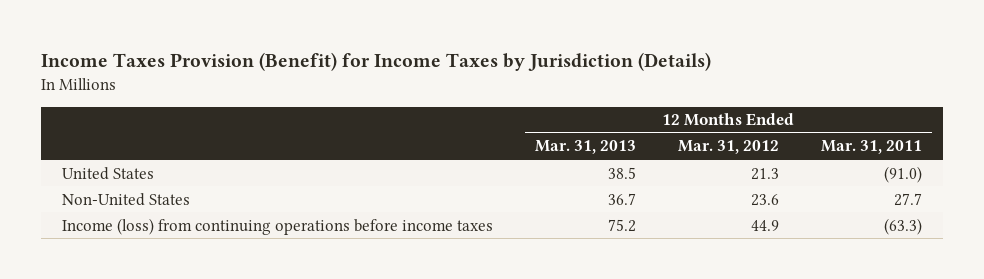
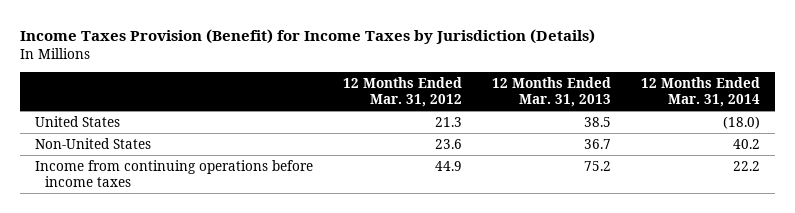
- | 12 Months Ended Mar. 31, 2013 | 12 Months Ended Mar. 31, 2012 | 12 Months Ended Mar. 31, 2011
+ | 12 Months Ended Mar. 31, 2012 | 12 Months Ended Mar. 31, 2013 | 12 Months Ended Mar. 31, 2014
- Income (loss) from continuing operations before income taxes | 75.2 | 44.9 | (63.3)
+ Income from continuing operations before income taxes | 44.9 | 75.2 | 22.2

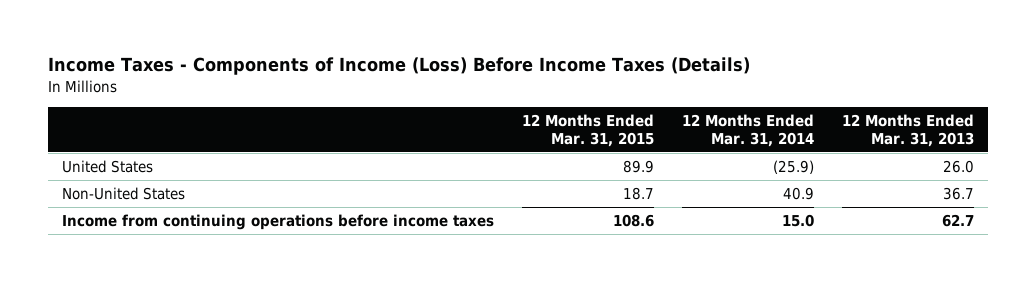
- Income Taxes Provision (Benefit) for Income Taxes by Jurisdiction (Details)
+ Income Taxes - Components of Income (Loss) Before Income Taxes (Details)
- | 12 Months Ended Mar. 31, 2012 | 12 Months Ended Mar. 31, 2013 | 12 Months Ended Mar. 31, 2014
+ | 12 Months Ended Mar. 31, 2015 | 12 Months Ended Mar. 31, 2014 | 12 Months Ended Mar. 31, 2013
- United States | 21.3 | 38.5 | (18.0)
- Non-United States | 23.6 | 36.7 | 40.2
- Income from continuing operations before income taxes | 44.9 | 75.2 | 22.2
+ United States | 89.9 | (25.9) | 26.0
+ Non-United States | 18.7 | 40.9 | 36.7
+ Income from continuing operations before income taxes | 108.6 | 15.0 | 62.7

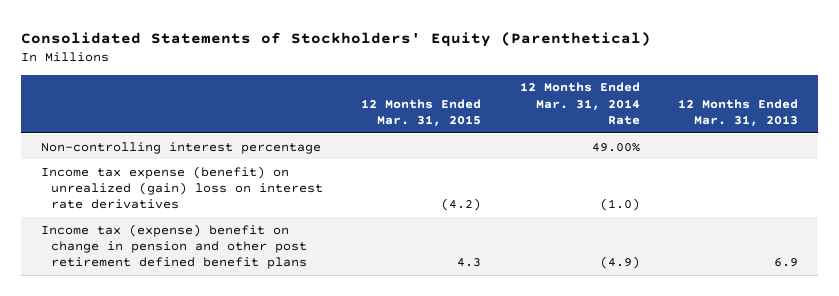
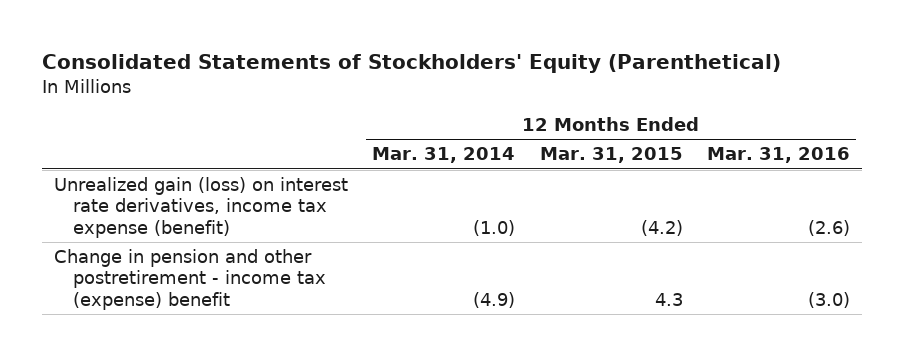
- | 12 Months Ended Mar. 31, 2015 | 12 Months Ended Mar. 31, 2014 Rate | 12 Months Ended Mar. 31, 2013
+ | 12 Months Ended Mar. 31, 2014 | 12 Months Ended Mar. 31, 2015 | 12 Months Ended Mar. 31, 2016
- Non-controlling interest percentage | | 49.00% |
- Income tax expense (benefit) on unrealized (gain) loss on interest rate derivatives | (4.2) | (1.0) |
- Income tax (expense) benefit on change in pension and other post retirement defined benefit plans | 4.3 | (4.9) | 6.9
+ Unrealized gain (loss) on interest rate derivatives, income tax expense (benefit) | (1.0) | (4.2) | (2.6)
+ Change in pension and other postretirement - income tax (expense) benefit | (4.9) | 4.3 | (3.0)

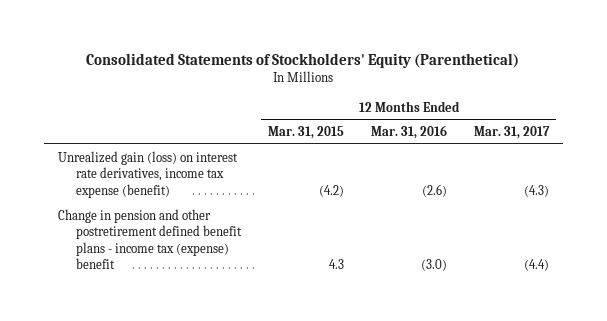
- | 12 Months Ended Mar. 31, 2014 | 12 Months Ended Mar. 31, 2015 | 12 Months Ended Mar. 31, 2016
+ | 12 Months Ended Mar. 31, 2015 | 12 Months Ended Mar. 31, 2016 | 12 Months Ended Mar. 31, 2017
- Change in pension and other postretirement - income tax (expense) benefit | (4.9) | 4.3 | (3.0)
+ Change in pension and other postretirement defined benefit plans - income tax (expense) benefit | 4.3 | (3.0) | (4.4)

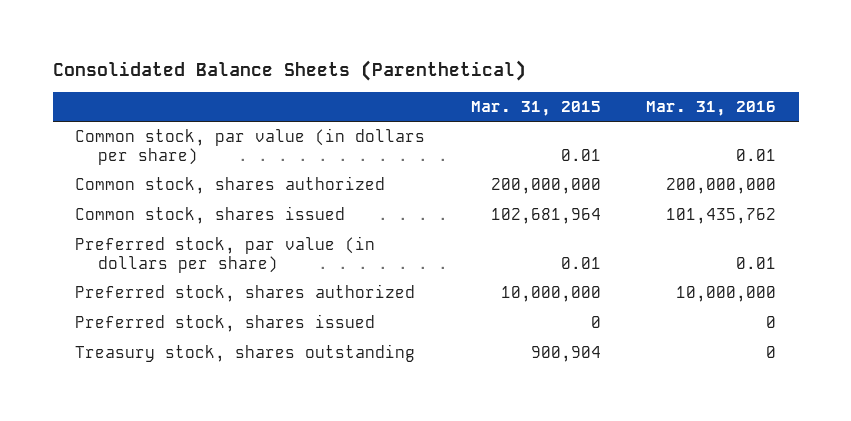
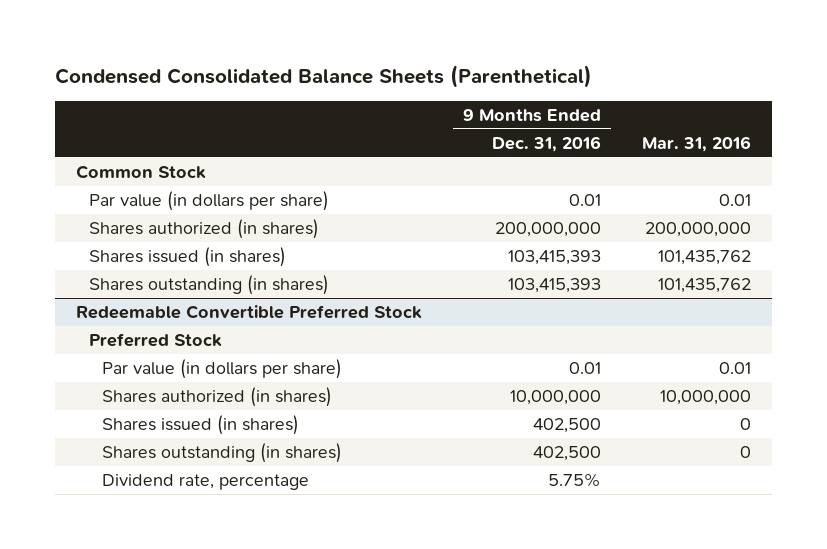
- Consolidated Balance Sheets (Parenthetical)
+ Condensed Consolidated Balance Sheets (Parenthetical)
- | Mar. 31, 2015 | Mar. 31, 2016
+ | 9 Months Ended Dec. 31, 2016 | Mar. 31, 2016
- Common stock, par value (in dollars per share) | 0.01 | 0.01
- Common stock, shares authorized | 200,000,000 | 200,000,000
- Common stock, shares issued | 102,681,964 | 101,435,762
- Preferred stock, par value (in dollars per share) | 0.01 | 0.01
- Preferred stock, shares authorized | 10,000,000 | 10,000,000
- Preferred stock, shares issued | 0 | 0
- Treasury stock, shares outstanding | 900,904 | 0
+ Common Stock
+ Par value (in dollars per share) | 0.01 | 0.01
+ Shares authorized (in shares) | 200,000,000 | 200,000,000
+ Shares issued (in shares) | 103,415,393 | 101,435,762
+ Shares outstanding (in shares) | 103,415,393 | 101,435,762
+ Redeemable Convertible Preferred Stock
+ Preferred Stock
+ Par value (in dollars per share) | 0.01 | 0.01
+ Shares authorized (in shares) | 10,000,000 | 10,000,000
+ Shares issued (in shares) | 402,500 | 0
+ Shares outstanding (in shares) | 402,500 | 0
+ Dividend rate, percentage | 5.75% |

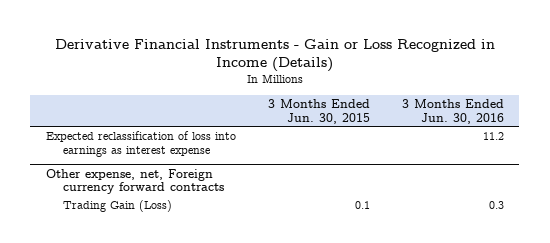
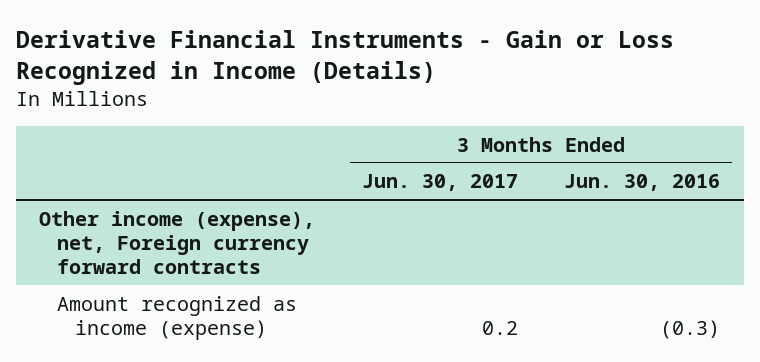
- | 3 Months Ended Jun. 30, 2015 | 3 Months Ended Jun. 30, 2016
+ | 3 Months Ended Jun. 30, 2017 | 3 Months Ended Jun. 30, 2016
- Expected reclassification of loss into earnings as interest expense | | 11.2
- Other expense, net, Foreign currency forward contracts
- Trading Gain (Loss) | 0.1 | 0.3
+ Other income (expense), net, Foreign currency forward contracts
+ Amount recognized as income (expense) | 0.2 | (0.3)

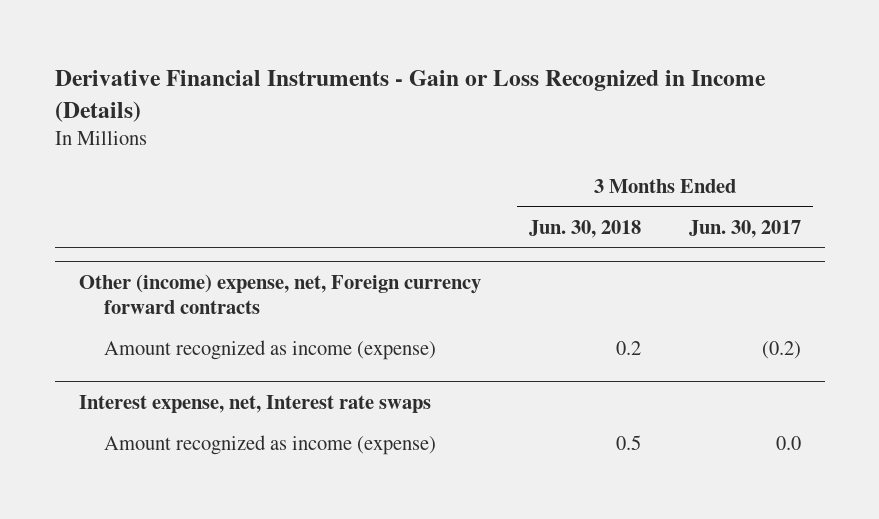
- | 3 Months Ended Jun. 30, 2017 | 3 Months Ended Jun. 30, 2016
+ | 3 Months Ended Jun. 30, 2018 | 3 Months Ended Jun. 30, 2017
- Other income (expense), net, Foreign currency forward contracts
- Amount recognized as income (expense) | 0.2 | (0.3)
+ Other (income) expense, net, Foreign currency forward contracts
+ Amount recognized as income (expense) | 0.2 | (0.2)
+ Interest expense, net, Interest rate swaps
+ Amount recognized as income (expense) | 0.5 | 0.0

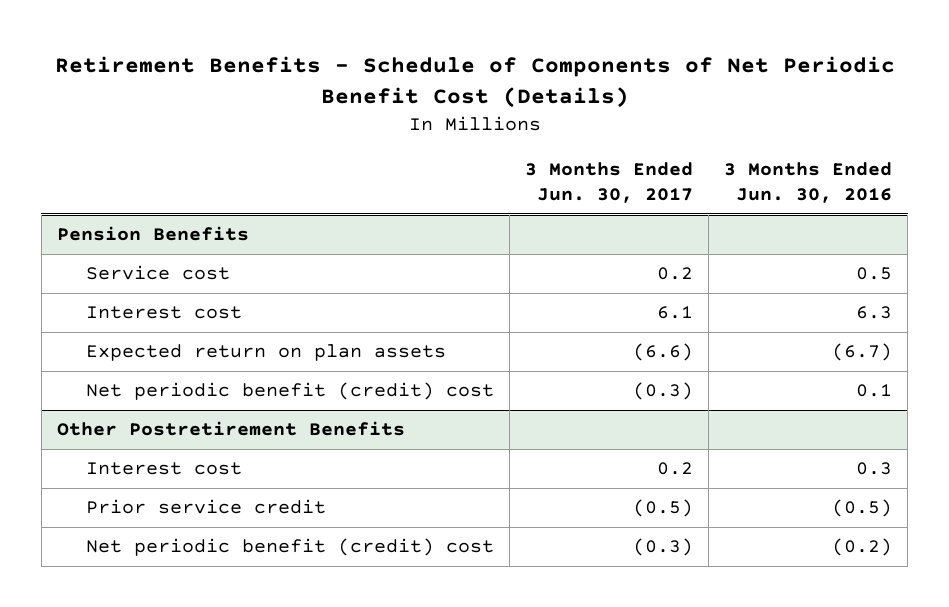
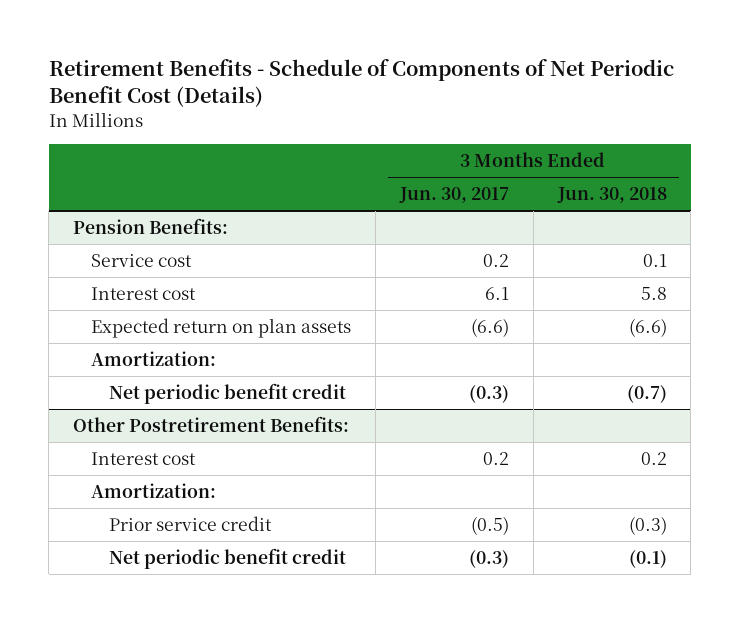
- | 3 Months Ended Jun. 30, 2017 | 3 Months Ended Jun. 30, 2016
+ | 3 Months Ended Jun. 30, 2017 | 3 Months Ended Jun. 30, 2018
- Pension Benefits
+ Pension Benefits:
- Net periodic benefit (credit) cost | (0.3) | 0.1
- Other Postretirement Benefits
+ Amortization:
+ Net periodic benefit credit | (0.3) | (0.7)
+ Other Postretirement Benefits:
+ Amortization:
- Net periodic benefit (credit) cost | (0.3) | (0.2)
+ Net periodic benefit credit | (0.3) | (0.1)

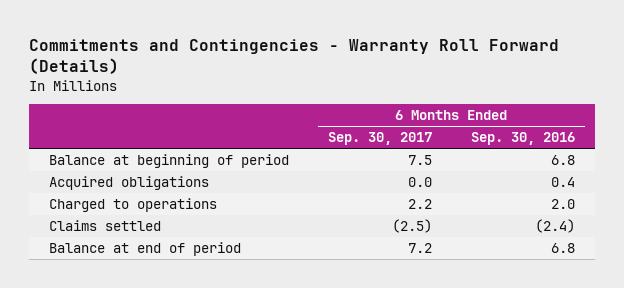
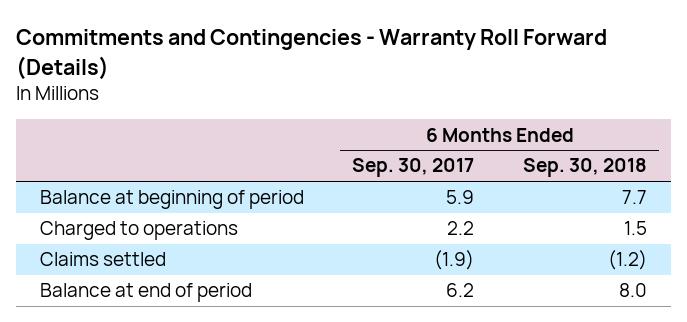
- | 6 Months Ended Sep. 30, 2017 | 6 Months Ended Sep. 30, 2016
+ | 6 Months Ended Sep. 30, 2017 | 6 Months Ended Sep. 30, 2018
- Balance at beginning of period | 7.5 | 6.8
- Acquired obligations | 0.0 | 0.4
+ Balance at beginning of period | 5.9 | 7.7
- Claims settled | (2.5) | (2.4)
- Balance at end of period | 7.2 | 6.8
+ Claims settled | (1.9) | (1.2)
+ Balance at end of period | 6.2 | 8.0

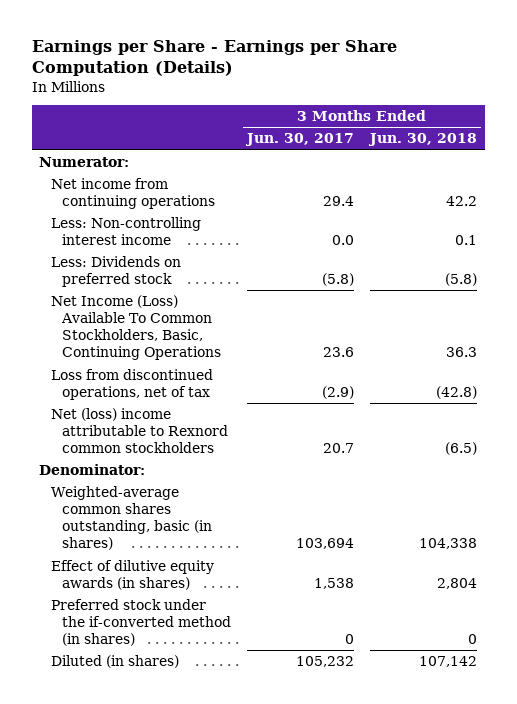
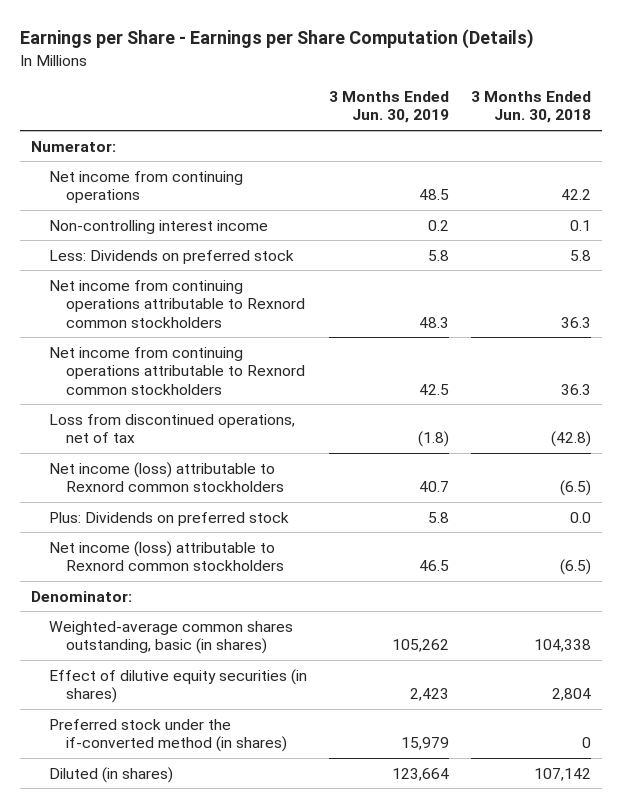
- | 3 Months Ended Jun. 30, 2017 | 3 Months Ended Jun. 30, 2018
+ | 3 Months Ended Jun. 30, 2019 | 3 Months Ended Jun. 30, 2018
- Less: Non-controlling interest income | 0.0 | 0.1
- Less: Dividends on preferred stock | (5.8) | (5.8)
- Net Income (Loss) Available To Common Stockholders, Basic, Continuing Operations | 23.6 | 36.3
+ Non-controlling interest income | 0.2 | 0.1
+ Less: Dividends on preferred stock | 5.8 | 5.8
+ Net income from continuing operations attributable to Rexnord common stockholders | 48.3 | 36.3
+ Net income from continuing operations attributable to Rexnord common stockholders | 42.5 | 36.3
- Net (loss) income attributable to Rexnord common stockholders | 20.7 | (6.5)
+ Net income (loss) attributable to Rexnord common stockholders | 40.7 | (6.5)
+ Plus: Dividends on preferred stock | 5.8 | 0.0
+ Net income (loss) attributable to Rexnord common stockholders | 46.5 | (6.5)
- Effect of dilutive equity awards (in shares) | 1,538 | 2,804
+ Effect of dilutive equity securities (in shares) | 2,423 | 2,804

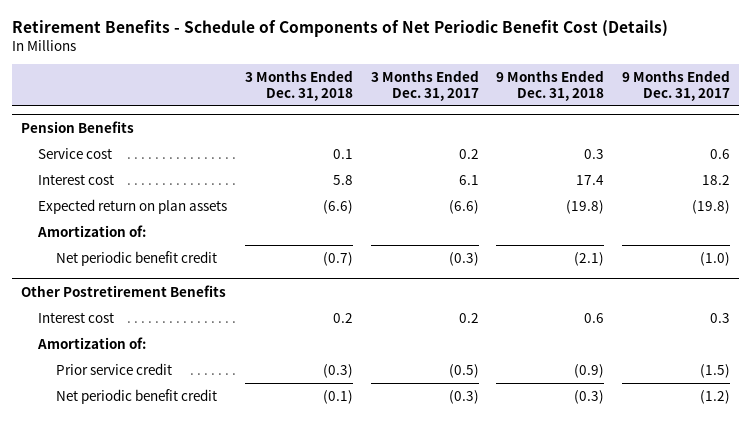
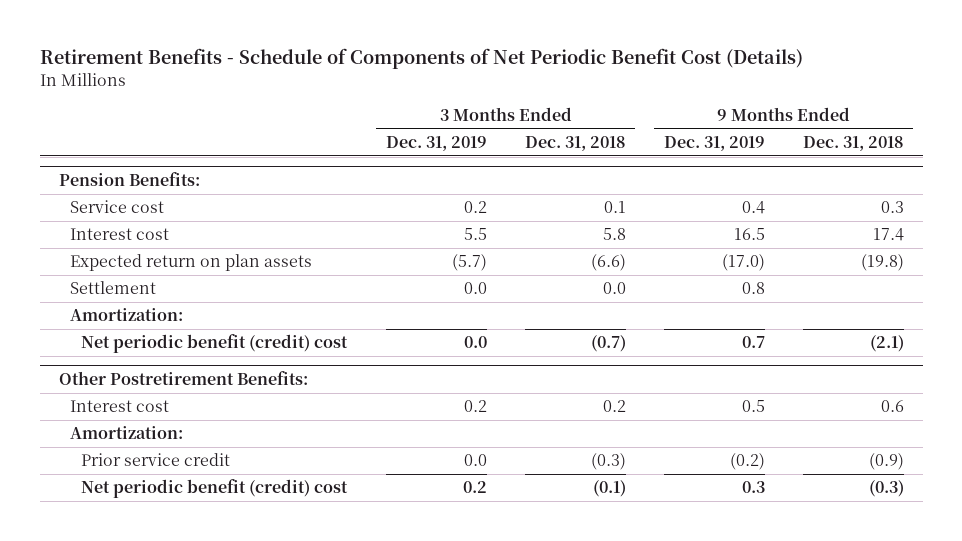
- | 3 Months Ended Dec. 31, 2018 | 3 Months Ended Dec. 31, 2017 | 9 Months Ended Dec. 31, 2018 | 9 Months Ended Dec. 31, 2017
+ | 3 Months Ended Dec. 31, 2019 | 3 Months Ended Dec. 31, 2018 | 9 Months Ended Dec. 31, 2019 | 9 Months Ended Dec. 31, 2018
- Pension Benefits
+ Pension Benefits:
- Amortization of:
- Net periodic benefit credit | (0.7) | (0.3) | (2.1) | (1.0)
- Other Postretirement Benefits
+ Settlement | 0.0 | 0.0 | 0.8 |
+ Amortization:
+ Net periodic benefit (credit) cost | 0.0 | (0.7) | 0.7 | (2.1)
+ Other Postretirement Benefits:
- Amortization of:
+ Amortization:
- Net periodic benefit credit | (0.1) | (0.3) | (0.3) | (1.2)
+ Net periodic benefit (credit) cost | 0.2 | (0.1) | 0.3 | (0.3)

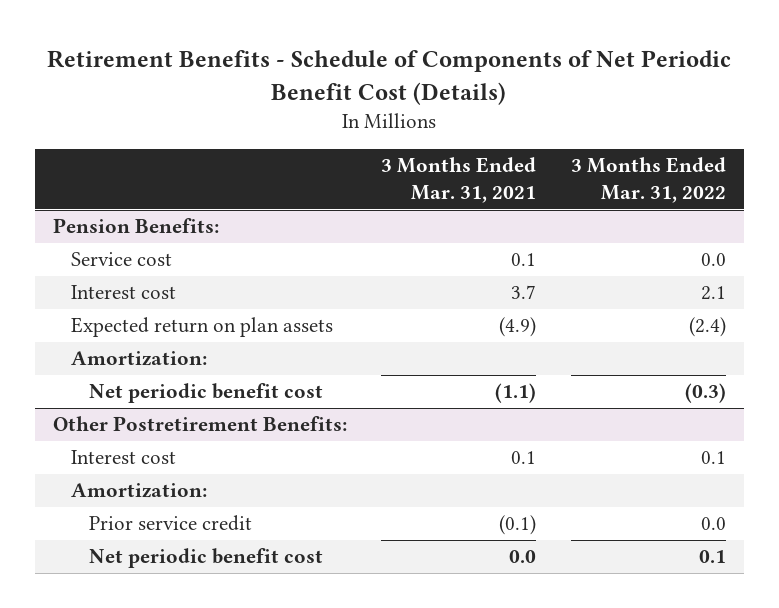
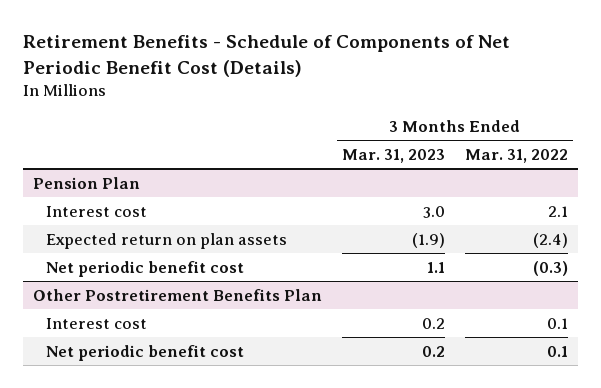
- | 3 Months Ended Mar. 31, 2021 | 3 Months Ended Mar. 31, 2022
+ | 3 Months Ended Mar. 31, 2023 | 3 Months Ended Mar. 31, 2022
- Pension Benefits:
- Service cost | 0.1 | 0.0
+ Pension Plan
- Amortization:
- Other Postretirement Benefits:
+ Other Postretirement Benefits Plan
- Amortization:
- Prior service credit | (0.1) | 0.0

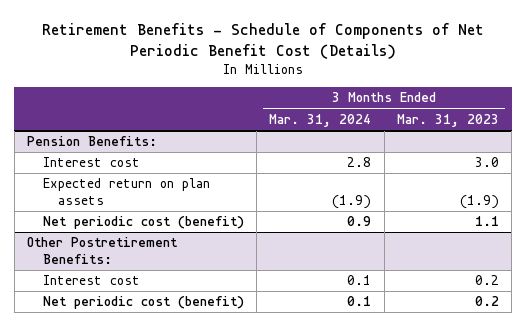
- | 3 Months Ended Mar. 31, 2023 | 3 Months Ended Mar. 31, 2022
+ | 3 Months Ended Mar. 31, 2024 | 3 Months Ended Mar. 31, 2023
- Pension Plan
+ Pension Benefits:
- Net periodic benefit cost | 1.1 | (0.3)
- Other Postretirement Benefits Plan
+ Net periodic cost (benefit) | 0.9 | 1.1
+ Other Postretirement Benefits:
- Net periodic benefit cost | 0.2 | 0.1
+ Net periodic cost (benefit) | 0.1 | 0.2

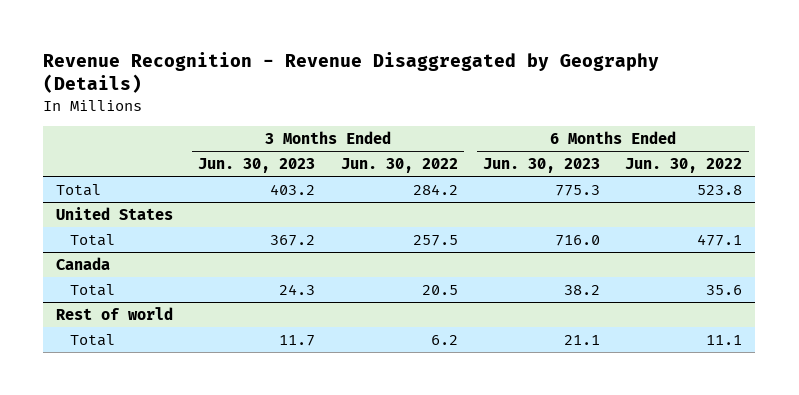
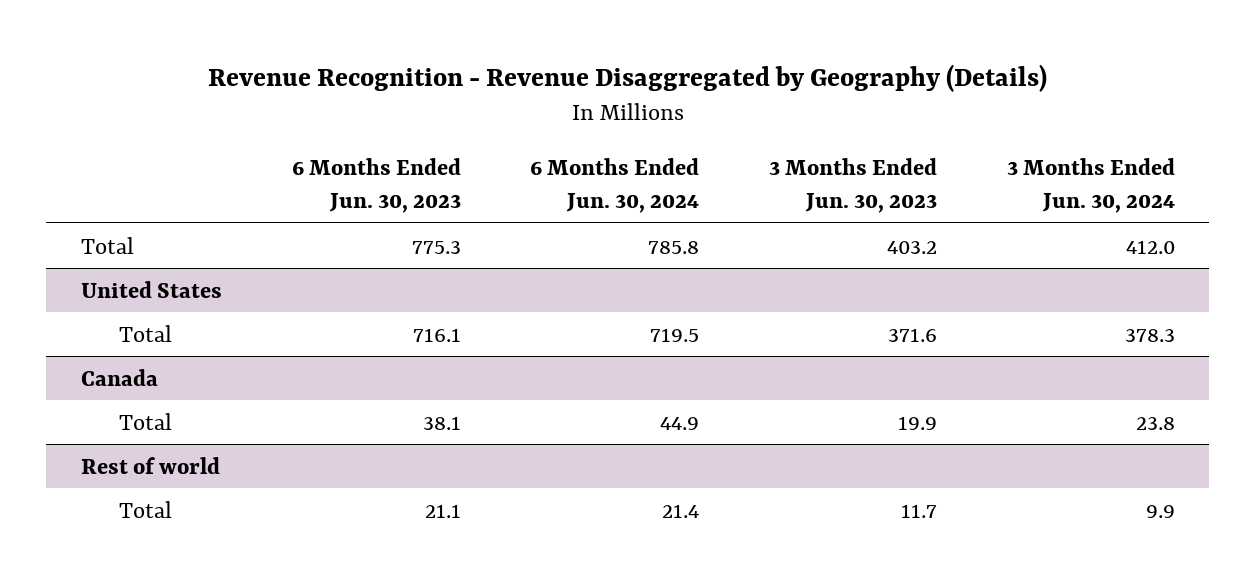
- | 3 Months Ended Jun. 30, 2023 | 3 Months Ended Jun. 30, 2022 | 6 Months Ended Jun. 30, 2023 | 6 Months Ended Jun. 30, 2022
+ | 6 Months Ended Jun. 30, 2023 | 6 Months Ended Jun. 30, 2024 | 3 Months Ended Jun. 30, 2023 | 3 Months Ended Jun. 30, 2024
@ United States
- Total | 367.2 | 257.5 | 716.0 | 477.1
+ Total | 716.1 | 719.5 | 371.6 | 378.3
@ Canada
- Total | 24.3 | 20.5 | 38.2 | 35.6
+ Total | 38.1 | 44.9 | 19.9 | 23.8

